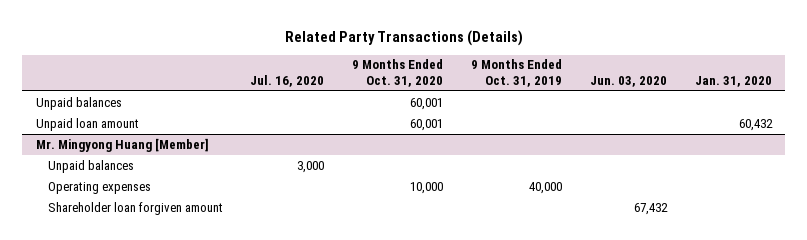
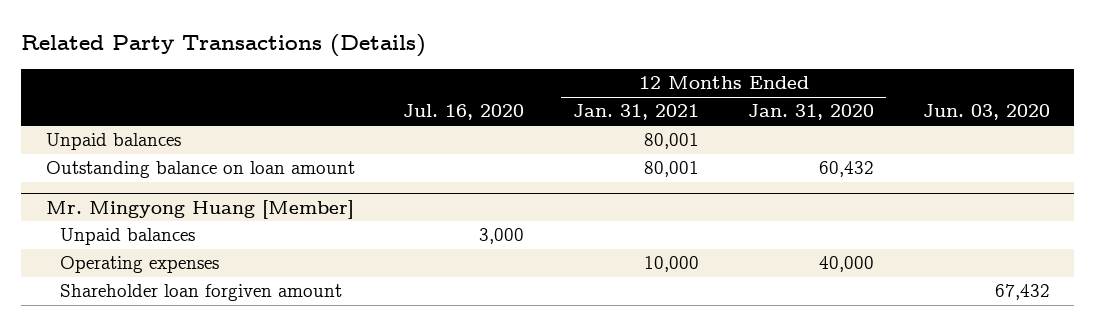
- | Jul. 16, 2020 | 9 Months Ended Oct. 31, 2020 | 9 Months Ended Oct. 31, 2019 | Jun. 03, 2020 | Jan. 31, 2020
+ | Jul. 16, 2020 | 12 Months Ended Jan. 31, 2021 | 12 Months Ended Jan. 31, 2020 | Jun. 03, 2020
- Unpaid loan amount | | 60,001 | | | 60,432
+ Outstanding balance on loan amount | | 80,001 | 60,432 |

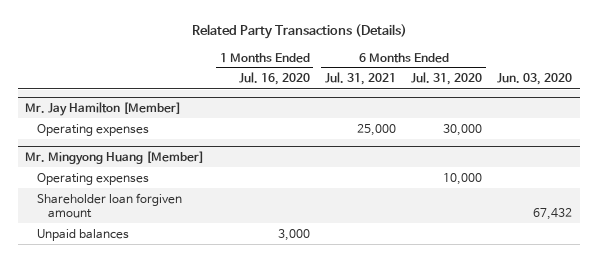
- | Jul. 16, 2020 | 12 Months Ended Jan. 31, 2021 | 12 Months Ended Jan. 31, 2020 | Jun. 03, 2020
+ | 1 Months Ended Jul. 16, 2020 | 6 Months Ended Jul. 31, 2021 | 6 Months Ended Jul. 31, 2020 | Jun. 03, 2020
- Unpaid balances | | 80,001 | |
- Outstanding balance on loan amount | | 80,001 | 60,432 |
+ Mr. Jay Hamilton [Member]
+ Operating expenses | | 25,000 | 30,000 |
@ Mr. Mingyong Huang [Member]
moved down: Unpaid balances | 3,000 | | |

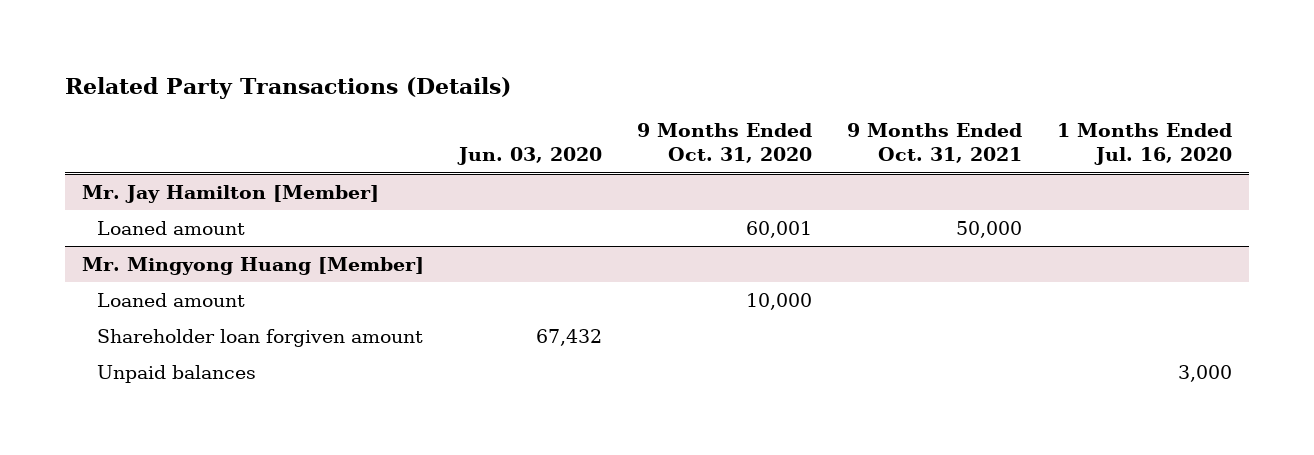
- | 1 Months Ended Jul. 16, 2020 | 6 Months Ended Jul. 31, 2021 | 6 Months Ended Jul. 31, 2020 | Jun. 03, 2020
+ | Jun. 03, 2020 | 9 Months Ended Oct. 31, 2020 | 9 Months Ended Oct. 31, 2021 | 1 Months Ended Jul. 16, 2020
@ Mr. Jay Hamilton [Member]
- Operating expenses | | 25,000 | 30,000 |
+ Loaned amount | | 60,001 | 50,000 |
@ Mr. Mingyong Huang [Member]
- Operating expenses | | | 10,000 |
+ Loaned amount | | 10,000 | |

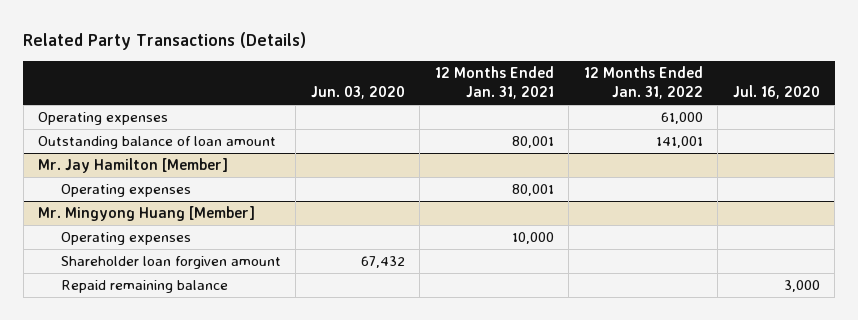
- | Jun. 03, 2020 | 9 Months Ended Oct. 31, 2020 | 9 Months Ended Oct. 31, 2021 | 1 Months Ended Jul. 16, 2020
+ | Jun. 03, 2020 | 12 Months Ended Jan. 31, 2021 | 12 Months Ended Jan. 31, 2022 | Jul. 16, 2020
+ Operating expenses | | | 61,000 |
+ Outstanding balance of loan amount | | 80,001 | 141,001 |
@ Mr. Jay Hamilton [Member]
- Loaned amount | | 60,001 | 50,000 |
+ Operating expenses | | 80,001 | |
@ Mr. Mingyong Huang [Member]
- Loaned amount | | 10,000 | |
+ Operating expenses | | 10,000 | |
- Unpaid balances | | | | 3,000
+ Repaid remaining balance | | | | 3,000

